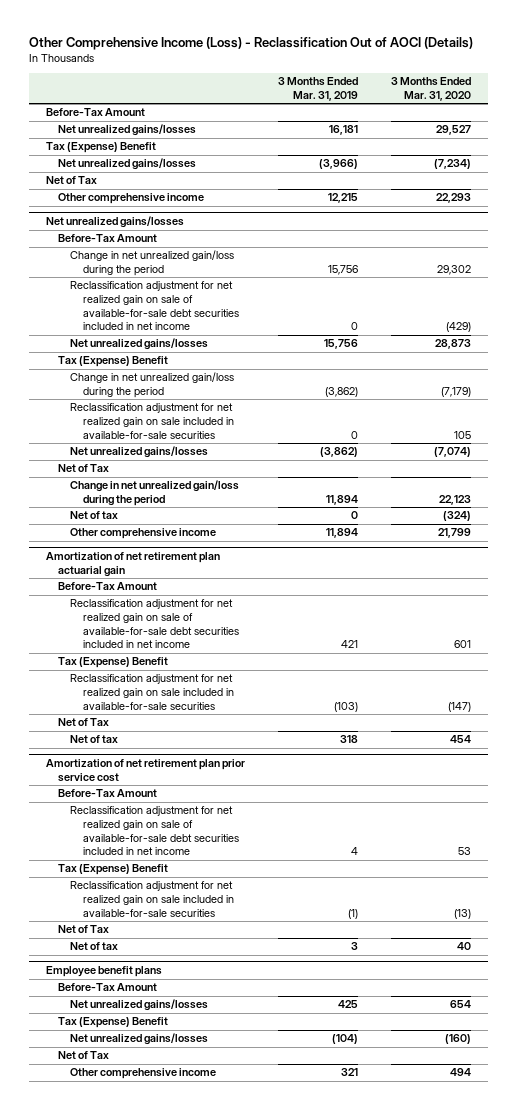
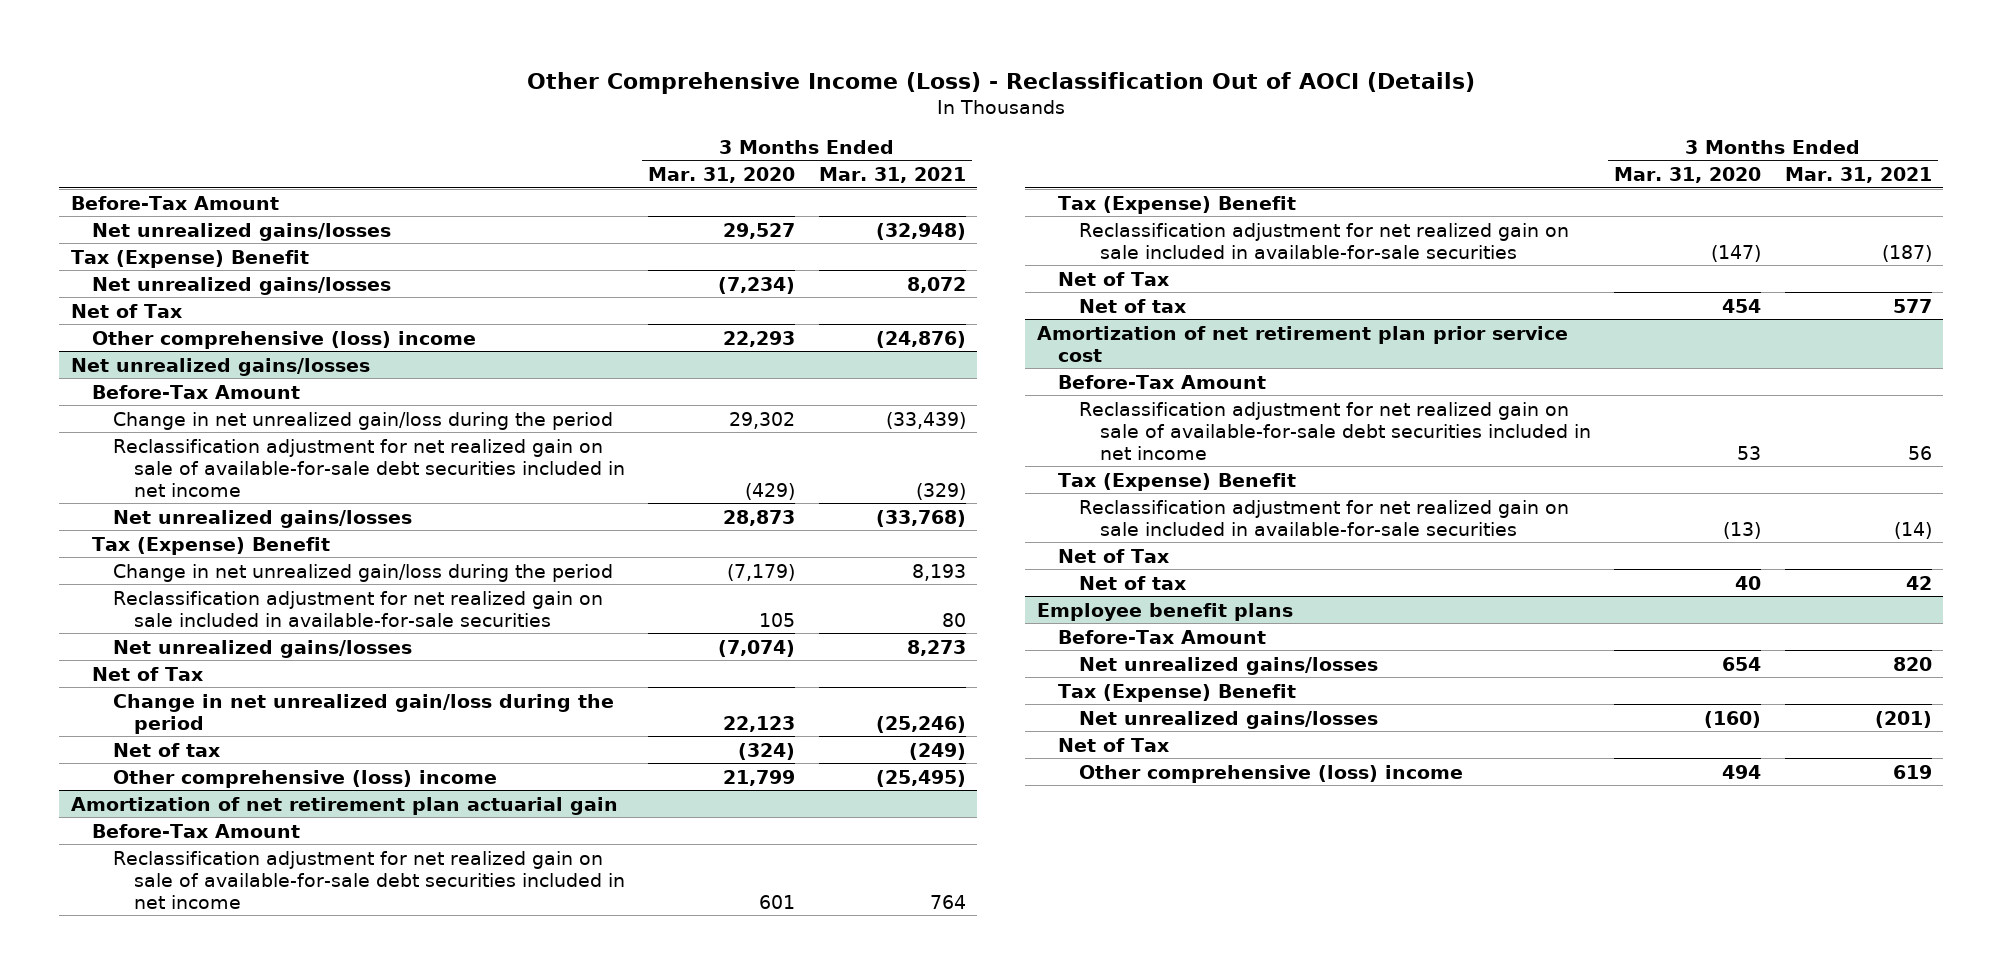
- | 3 Months Ended Mar. 31, 2019 | 3 Months Ended Mar. 31, 2020
+ | 3 Months Ended Mar. 31, 2020 | 3 Months Ended Mar. 31, 2021
- Other comprehensive income | 12,215 | 22,293
+ Other comprehensive (loss) income | 22,293 | (24,876)
@ Net unrealized gains/losses
- Other comprehensive income | 11,894 | 21,799
+ Other comprehensive (loss) income | 21,799 | (25,495)
@ Employee benefit plans
- Other comprehensive income | 321 | 494
+ Other comprehensive (loss) income | 494 | 619

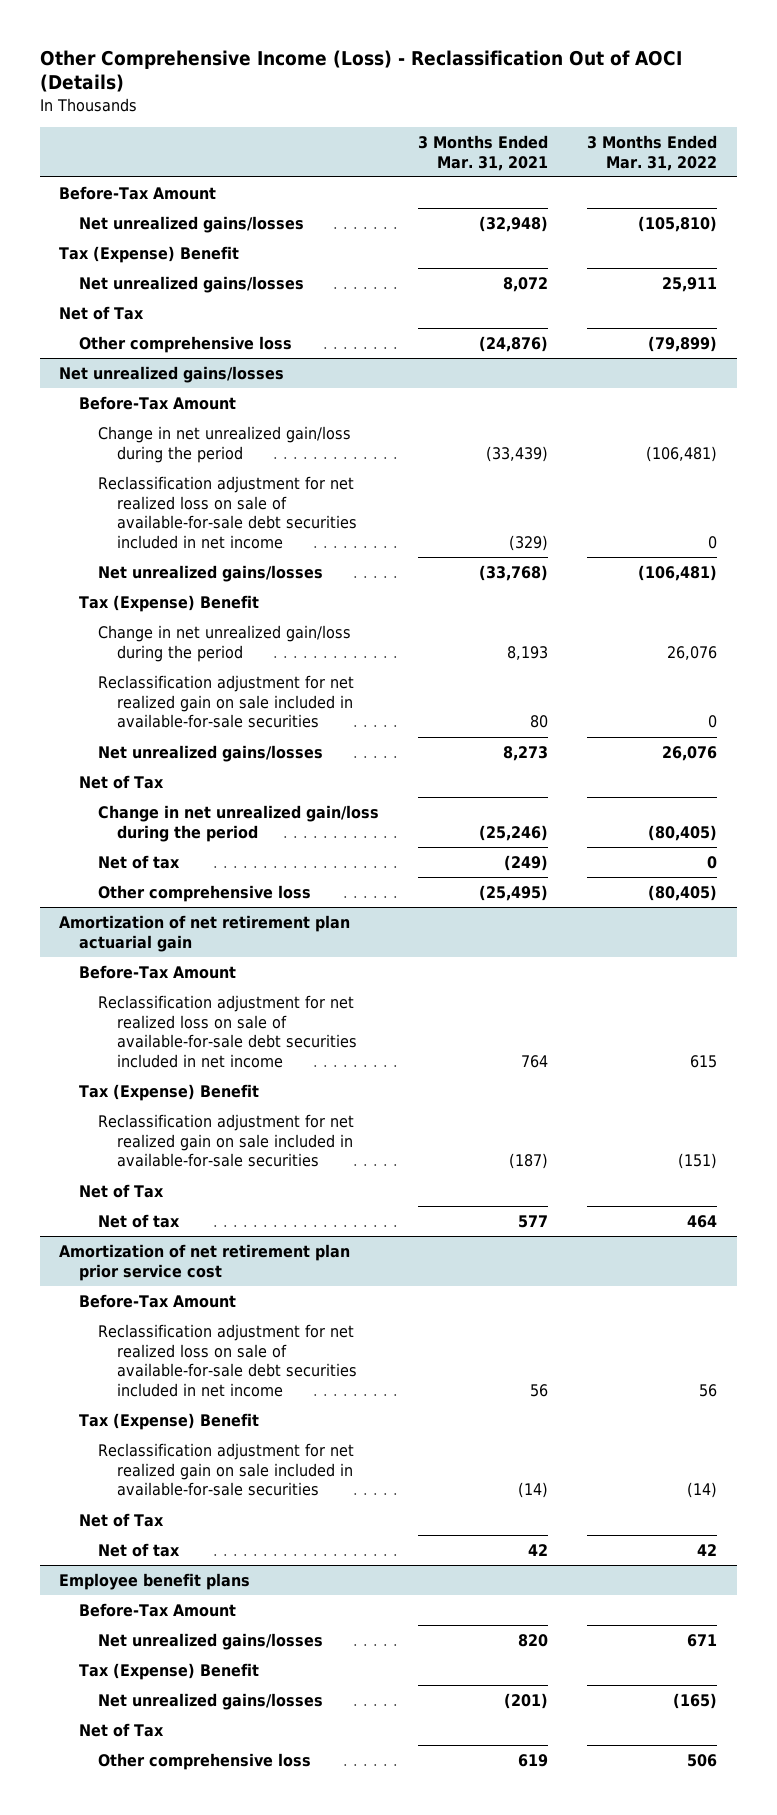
- | 3 Months Ended Mar. 31, 2020 | 3 Months Ended Mar. 31, 2021
+ | 3 Months Ended Mar. 31, 2021 | 3 Months Ended Mar. 31, 2022
- Other comprehensive (loss) income | 22,293 | (24,876)
+ Other comprehensive loss | (24,876) | (79,899)
@ Net unrealized gains/losses
- Reclassification adjustment for net realized gain on sale of available-for-sale debt securities included in net income | (429) | (329)
+ Reclassification adjustment for net realized loss on sale of available-for-sale debt securities included in net income | (329) | 0
- Other comprehensive (loss) income | 21,799 | (25,495)
+ Other comprehensive loss | (25,495) | (80,405)
@ Amortization of net retirement plan actuarial gain
- Reclassification adjustment for net realized gain on sale of available-for-sale debt securities included in net income | 601 | 764
+ Reclassification adjustment for net realized loss on sale of available-for-sale debt securities included in net income | 764 | 615
@ Amortization of net retirement plan prior service cost
- Reclassification adjustment for net realized gain on sale of available-for-sale debt securities included in net income | 53 | 56
+ Reclassification adjustment for net realized loss on sale of available-for-sale debt securities included in net income | 56 | 56
@ Employee benefit plans
- Other comprehensive (loss) income | 494 | 619
+ Other comprehensive loss | 619 | 506

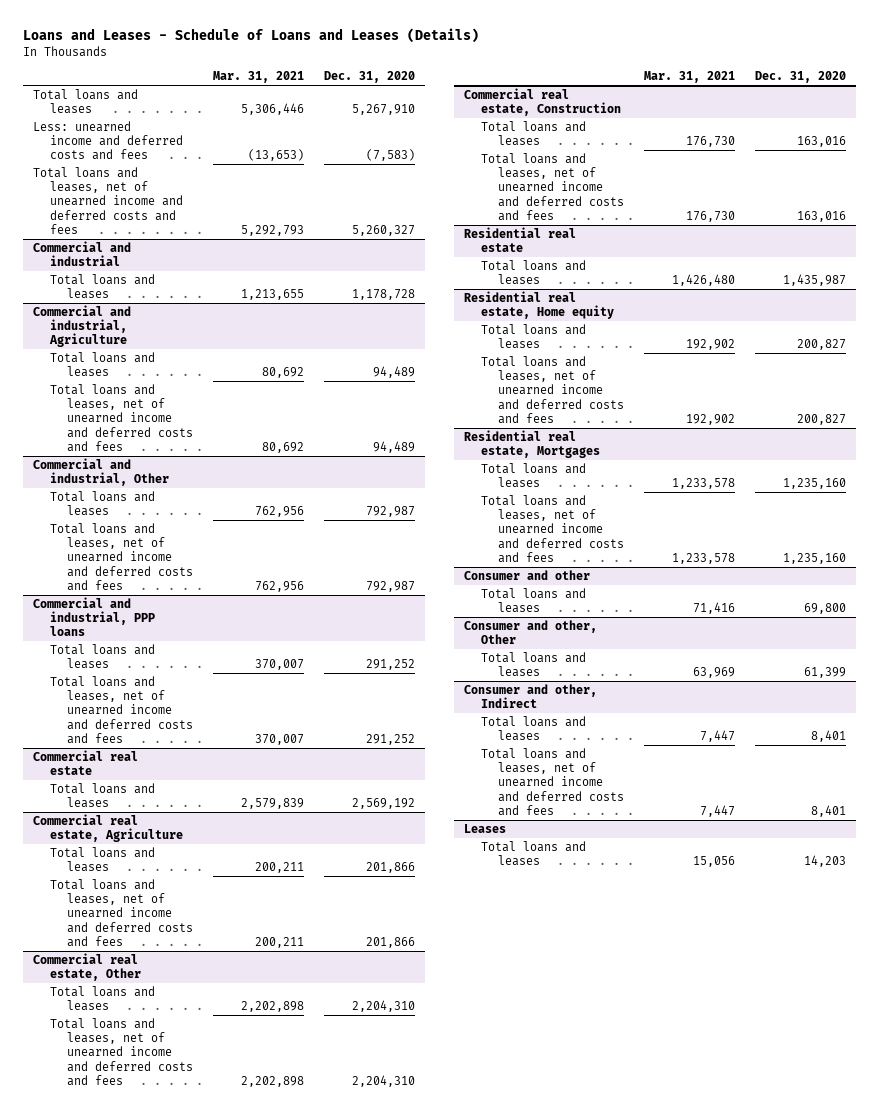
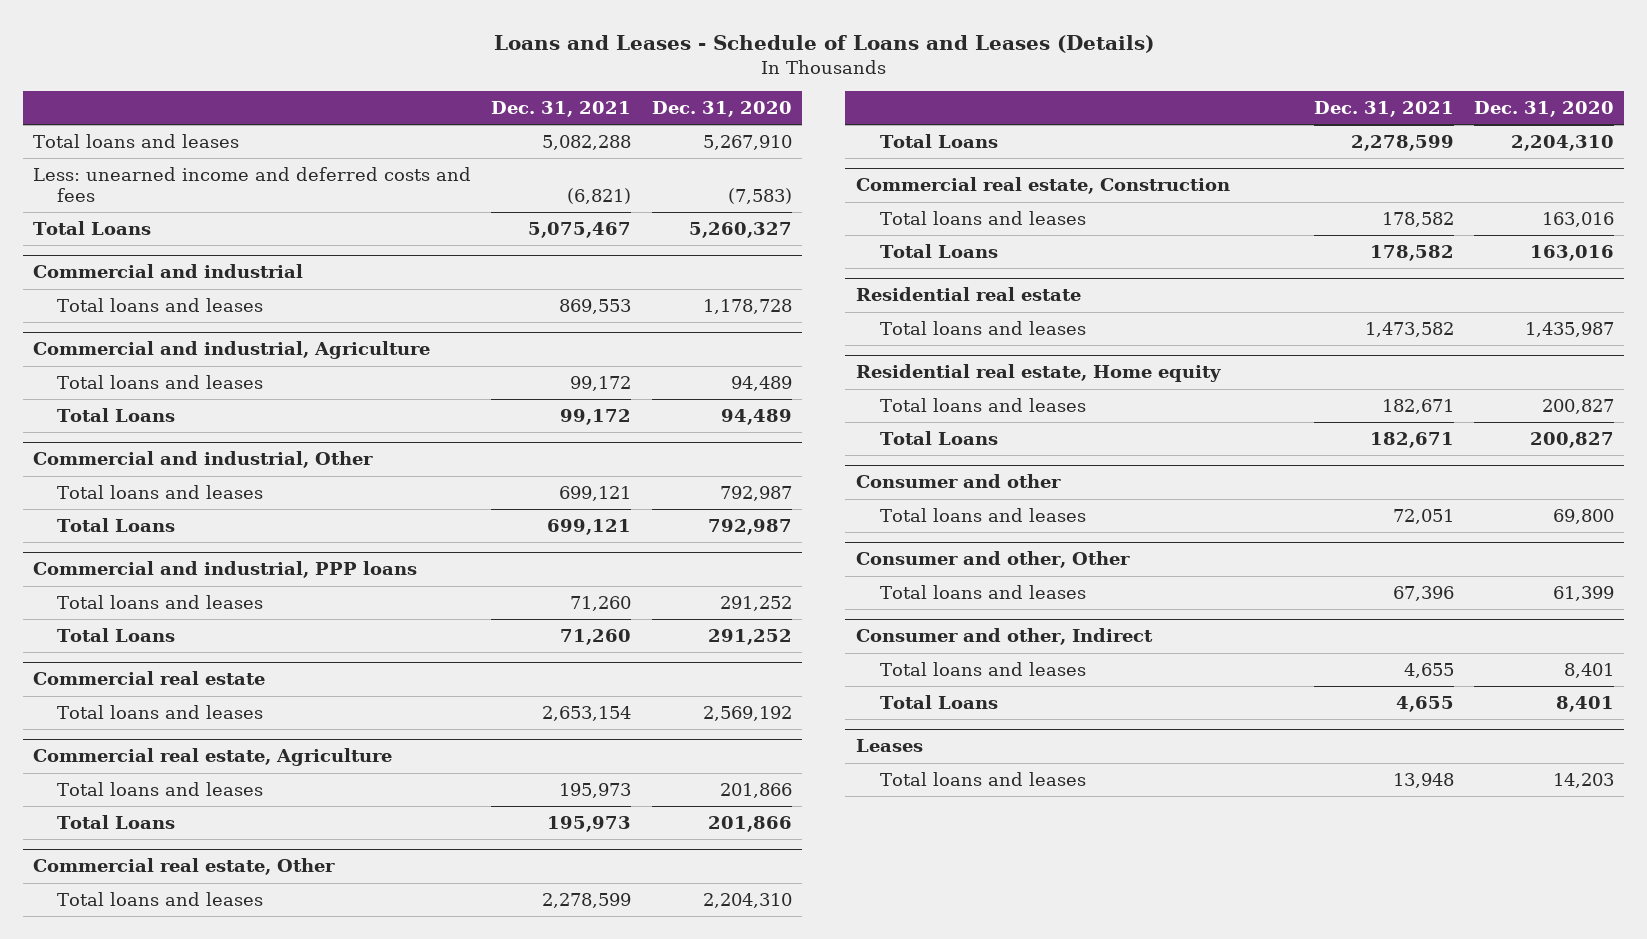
- | Mar. 31, 2021 | Dec. 31, 2020
+ | Dec. 31, 2021 | Dec. 31, 2020
- Total loans and leases, net of unearned income and deferred costs and fees | 5,292,793 | 5,260,327
+ Total Loans | 5,075,467 | 5,260,327
@ Commercial and industrial, Agriculture
- Total loans and leases, net of unearned income and deferred costs and fees | 80,692 | 94,489
+ Total Loans | 99,172 | 94,489
@ Commercial and industrial, Other
- Total loans and leases, net of unearned income and deferred costs and fees | 762,956 | 792,987
+ Total Loans | 699,121 | 792,987
@ Commercial and industrial, PPP loans
- Total loans and leases, net of unearned income and deferred costs and fees | 370,007 | 291,252
+ Total Loans | 71,260 | 291,252
@ Commercial real estate, Agriculture
- Total loans and leases, net of unearned income and deferred costs and fees | 200,211 | 201,866
+ Total Loans | 195,973 | 201,866
@ Commercial real estate, Other
- Total loans and leases, net of unearned income and deferred costs and fees | 2,202,898 | 2,204,310
+ Total Loans | 2,278,599 | 2,204,310
@ Commercial real estate, Construction
- Total loans and leases, net of unearned income and deferred costs and fees | 176,730 | 163,016
+ Total Loans | 178,582 | 163,016
@ Residential real estate, Home equity
- Total loans and leases, net of unearned income and deferred costs and fees | 192,902 | 200,827
- Residential real estate, Mortgages
- Total loans and leases | 1,233,578 | 1,235,160
- Total loans and leases, net of unearned income and deferred costs and fees | 1,233,578 | 1,235,160
@ Residential real estate, Home equity
+ Total Loans | 182,671 | 200,827
@ Consumer and other, Indirect
- Total loans and leases, net of unearned income and deferred costs and fees | 7,447 | 8,401
+ Total Loans | 4,655 | 8,401

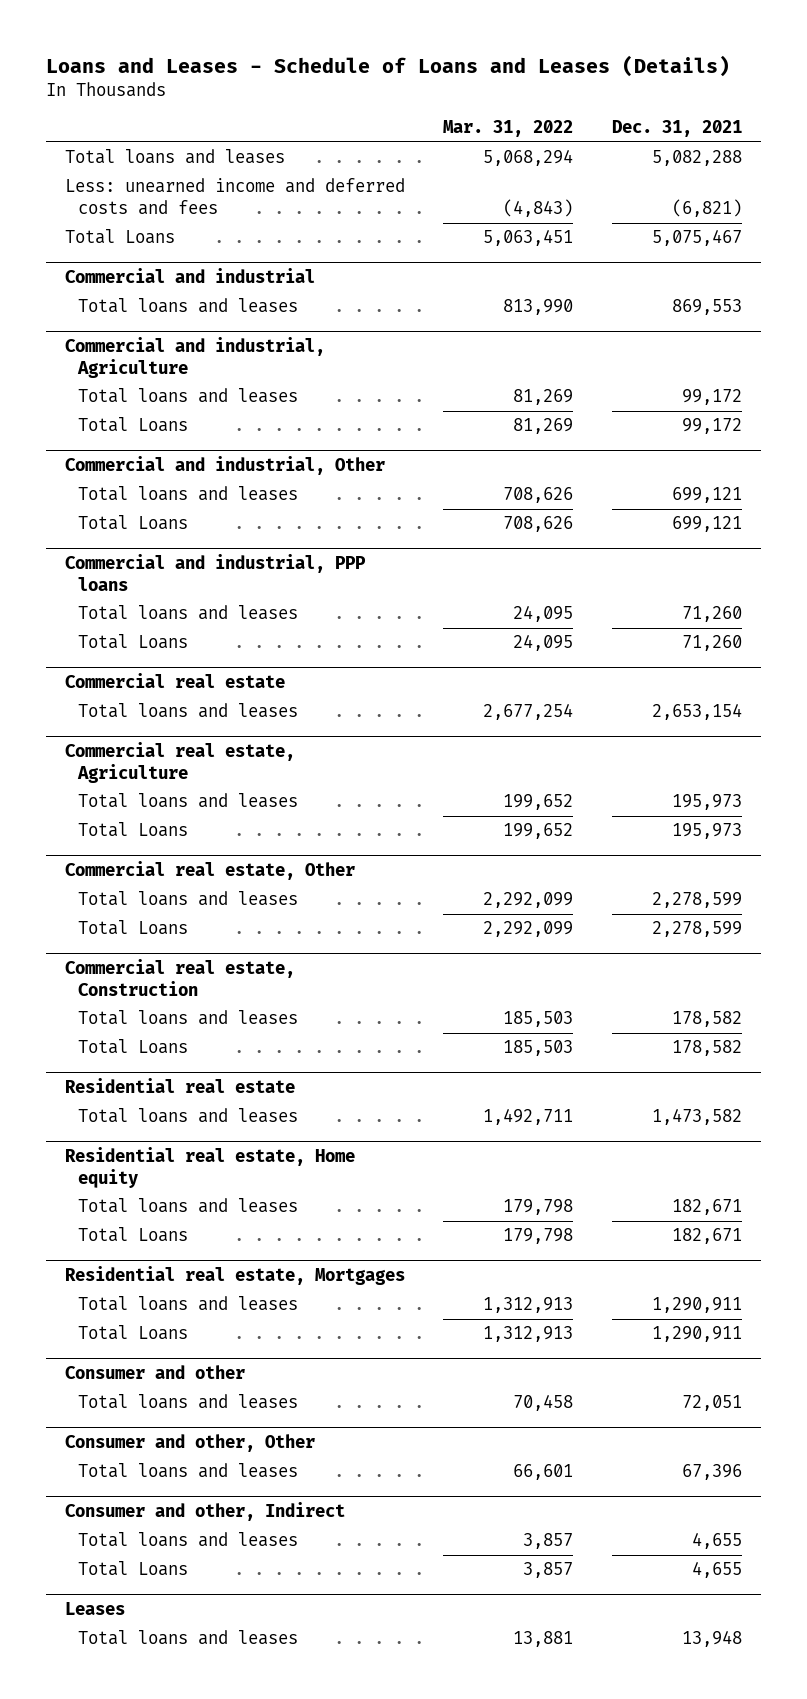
- | Dec. 31, 2021 | Dec. 31, 2020
+ | Mar. 31, 2022 | Dec. 31, 2021
+ Residential real estate, Mortgages
+ Total loans and leases | 1,312,913 | 1,290,911
+ Total Loans | 1,312,913 | 1,290,911

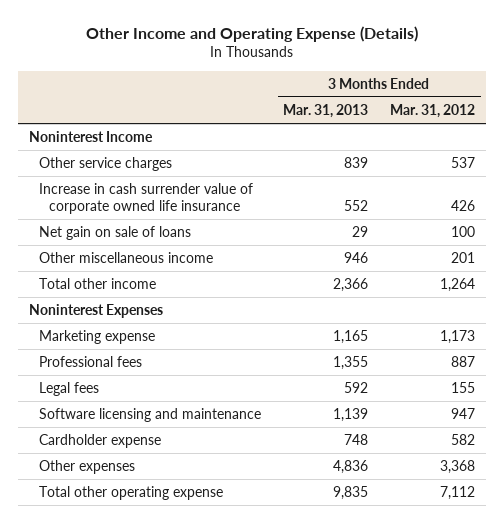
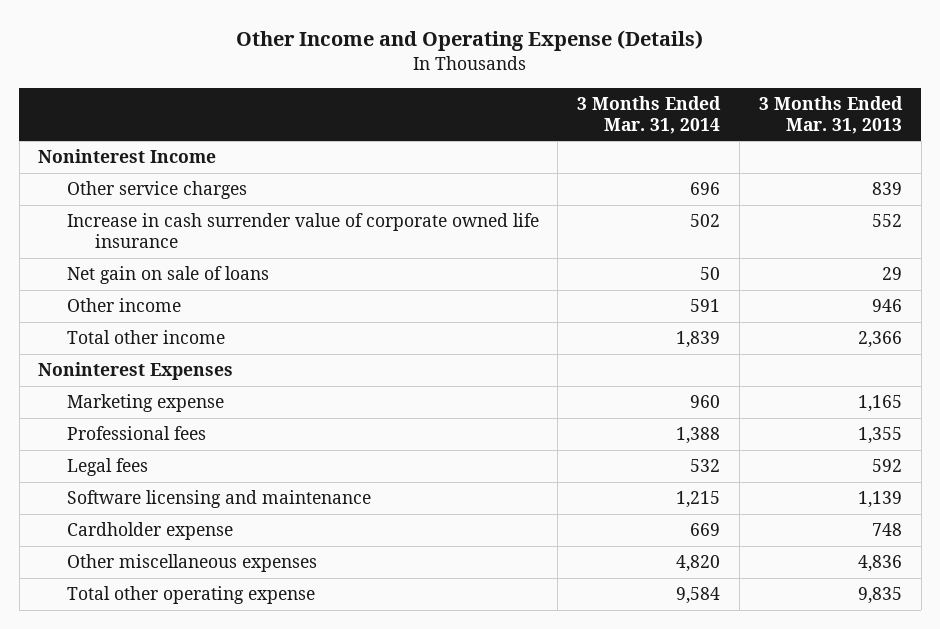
- | 3 Months Ended Mar. 31, 2013 | 3 Months Ended Mar. 31, 2012
+ | 3 Months Ended Mar. 31, 2014 | 3 Months Ended Mar. 31, 2013
- Other miscellaneous income | 946 | 201
+ Other income | 591 | 946
- Other expenses | 4,836 | 3,368
+ Other miscellaneous expenses | 4,820 | 4,836

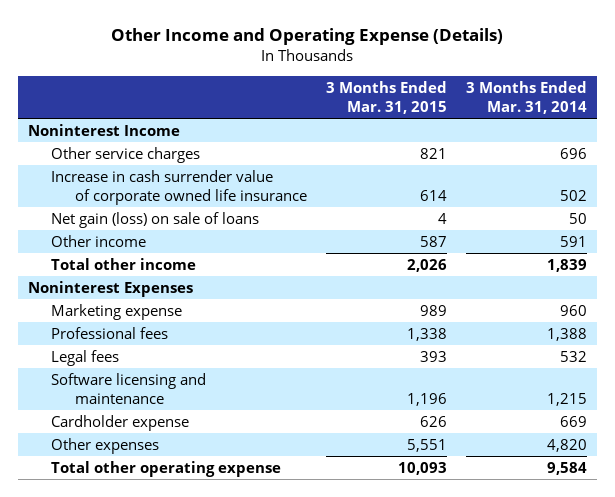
- | 3 Months Ended Mar. 31, 2014 | 3 Months Ended Mar. 31, 2013
+ | 3 Months Ended Mar. 31, 2015 | 3 Months Ended Mar. 31, 2014
- Net gain on sale of loans | 50 | 29
+ Net gain (loss) on sale of loans | 4 | 50
- Other miscellaneous expenses | 4,820 | 4,836
+ Other expenses | 5,551 | 4,820

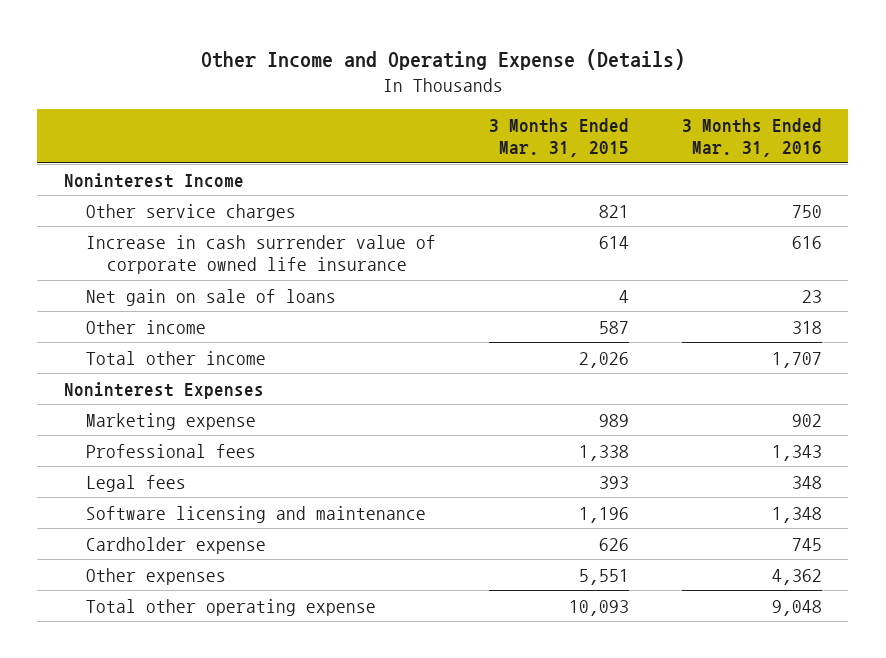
- | 3 Months Ended Mar. 31, 2015 | 3 Months Ended Mar. 31, 2014
+ | 3 Months Ended Mar. 31, 2015 | 3 Months Ended Mar. 31, 2016
- Net gain (loss) on sale of loans | 4 | 50
+ Net gain on sale of loans | 4 | 23

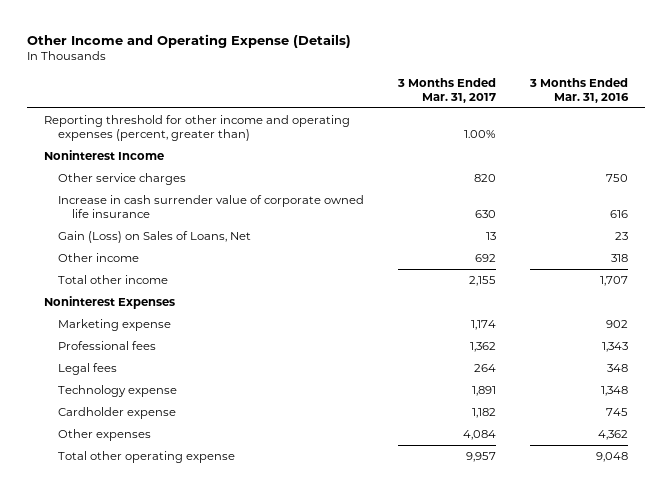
- | 3 Months Ended Mar. 31, 2015 | 3 Months Ended Mar. 31, 2016
+ | 3 Months Ended Mar. 31, 2017 | 3 Months Ended Mar. 31, 2016
+ Reporting threshold for other income and operating expenses (percent, greater than) | 1.00% |
- Net gain on sale of loans | 4 | 23
+ Gain (Loss) on Sales of Loans, Net | 13 | 23
- Software licensing and maintenance | 1,196 | 1,348
+ Technology expense | 1,891 | 1,348

